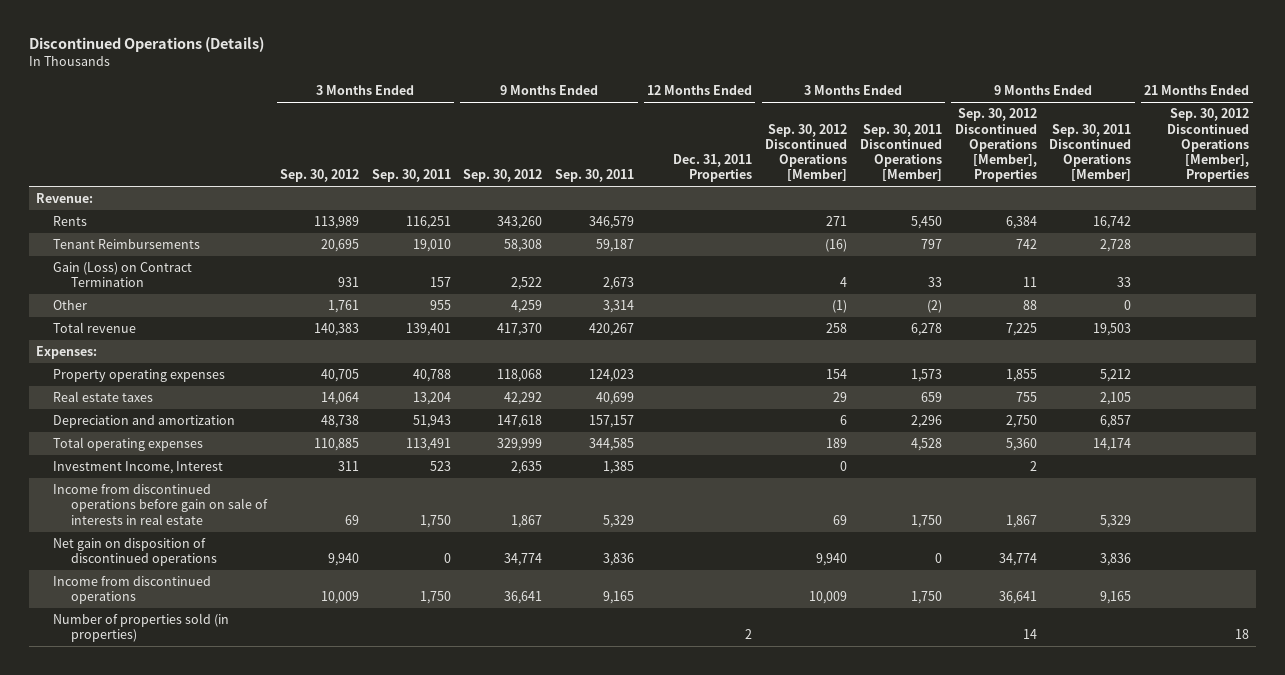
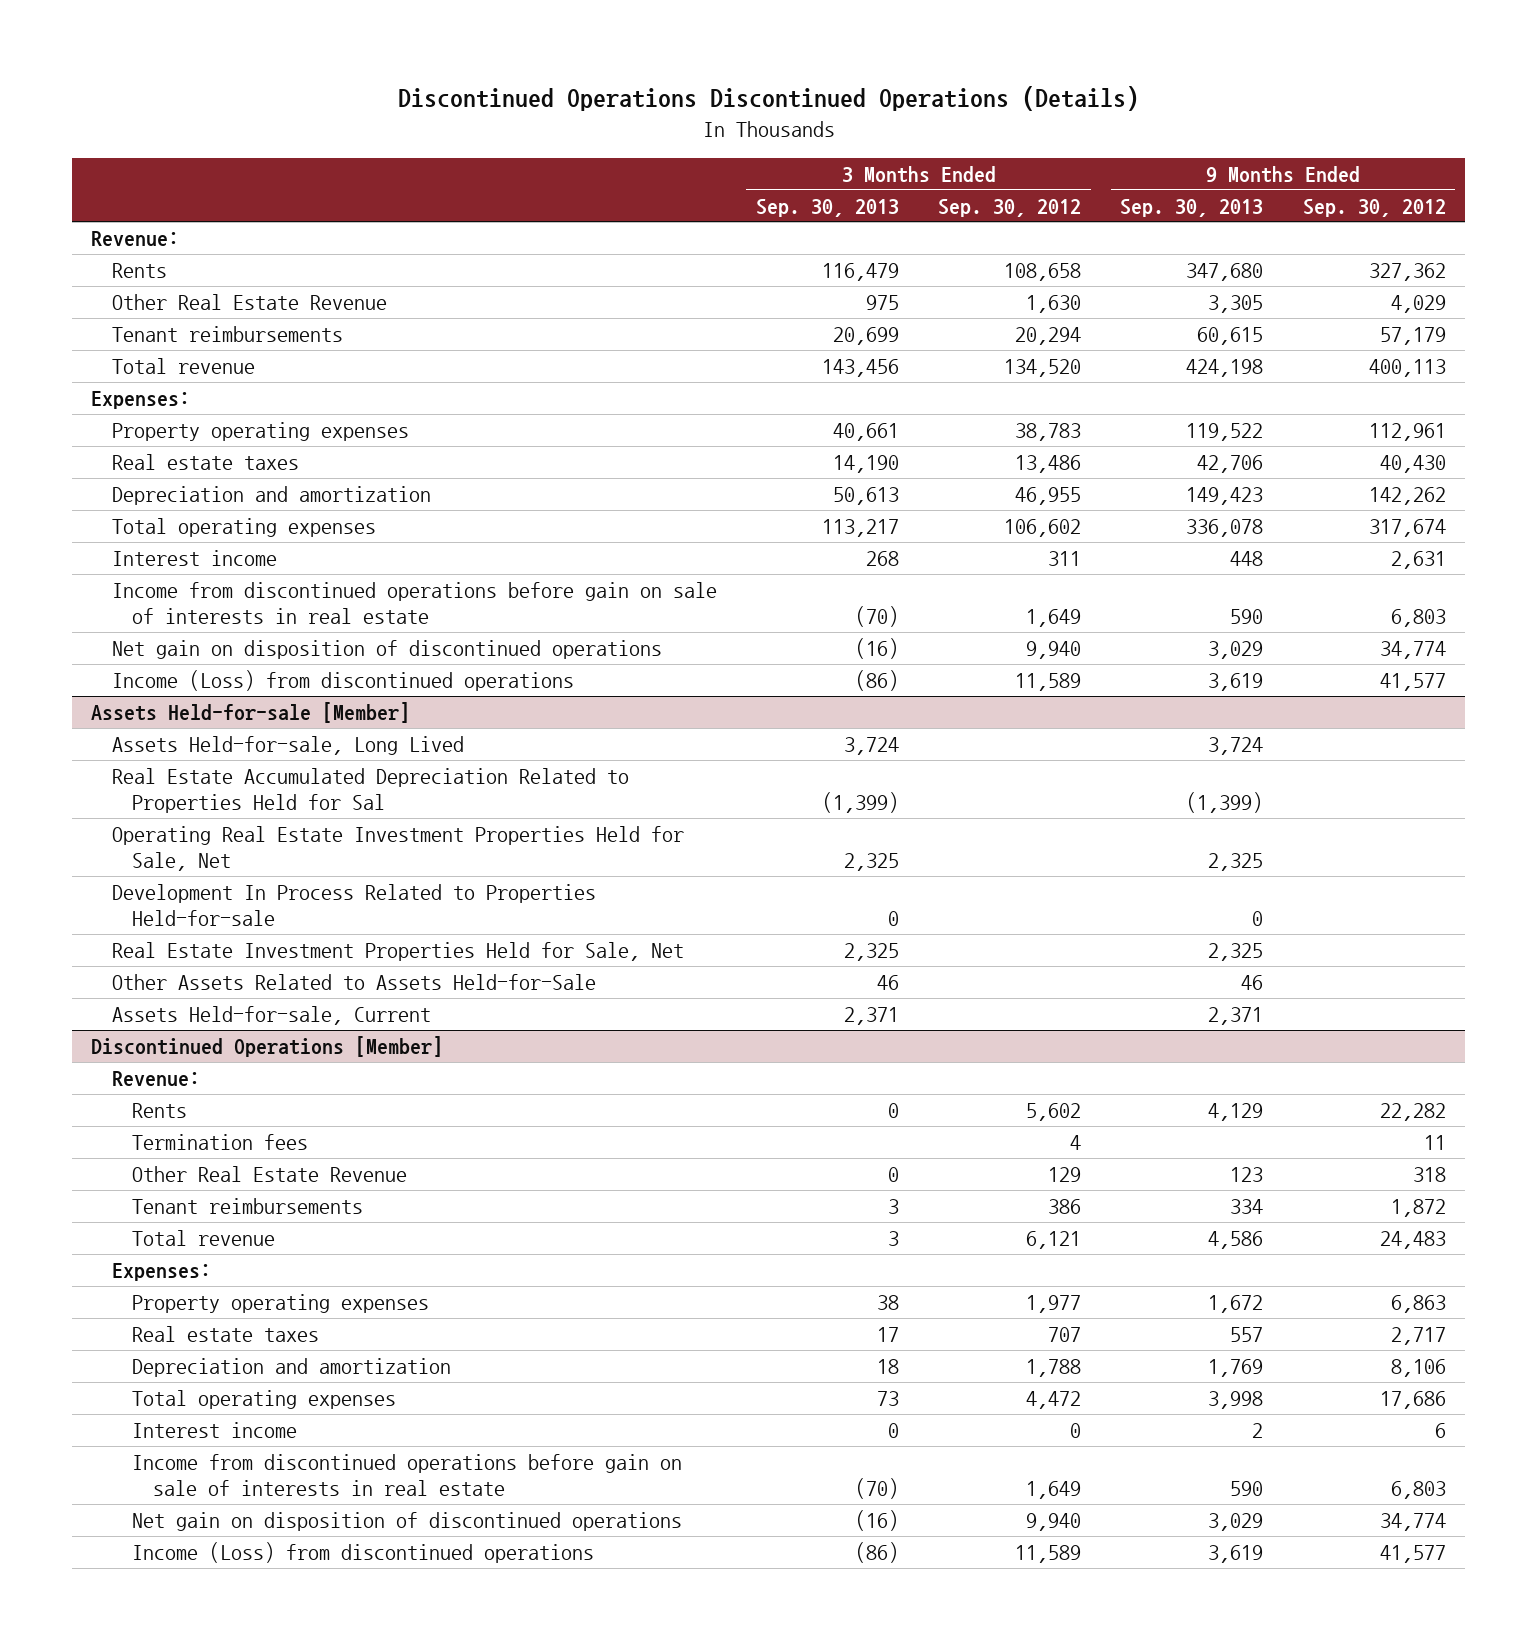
- Discontinued Operations (Details)
+ Discontinued Operations Discontinued Operations (Details)
- | 3 Months Ended Sep. 30, 2012 | 3 Months Ended Sep. 30, 2011 | 9 Months Ended Sep. 30, 2012 | 9 Months Ended Sep. 30, 2011 | 12 Months Ended Dec. 31, 2011 Properties | 3 Months Ended Sep. 30, 2012 Discontinued Operations [Member] | 3 Months Ended Sep. 30, 2011 Discontinued Operations [Member] | 9 Months Ended Sep. 30, 2012 Discontinued Operations [Member], Properties | 9 Months Ended Sep. 30, 2011 Discontinued Operations [Member] | 21 Months Ended Sep. 30, 2012 Discontinued Operations [Member], Properties
+ | 3 Months Ended Sep. 30, 2013 | 3 Months Ended Sep. 30, 2012 | 9 Months Ended Sep. 30, 2013 | 9 Months Ended Sep. 30, 2012
- Rents | 113,989 | 116,251 | 343,260 | 346,579 | | 271 | 5,450 | 6,384 | 16,742 |
- Tenant Reimbursements | 20,695 | 19,010 | 58,308 | 59,187 | | (16) | 797 | 742 | 2,728 |
- Gain (Loss) on Contract Termination | 931 | 157 | 2,522 | 2,673 | | 4 | 33 | 11 | 33 |
- Other | 1,761 | 955 | 4,259 | 3,314 | | (1) | (2) | 88 | 0 |
- Total revenue | 140,383 | 139,401 | 417,370 | 420,267 | | 258 | 6,278 | 7,225 | 19,503 |
+ Rents | 116,479 | 108,658 | 347,680 | 327,362
+ Other Real Estate Revenue | 975 | 1,630 | 3,305 | 4,029
+ Tenant reimbursements | 20,699 | 20,294 | 60,615 | 57,179
+ Total revenue | 143,456 | 134,520 | 424,198 | 400,113
- Property operating expenses | 40,705 | 40,788 | 118,068 | 124,023 | | 154 | 1,573 | 1,855 | 5,212 |
- Real estate taxes | 14,064 | 13,204 | 42,292 | 40,699 | | 29 | 659 | 755 | 2,105 |
- Depreciation and amortization | 48,738 | 51,943 | 147,618 | 157,157 | | 6 | 2,296 | 2,750 | 6,857 |
- Total operating expenses | 110,885 | 113,491 | 329,999 | 344,585 | | 189 | 4,528 | 5,360 | 14,174 |
- Investment Income, Interest | 311 | 523 | 2,635 | 1,385 | | 0 | | 2 | |
- Income from discontinued operations before gain on sale of interests in real estate | 69 | 1,750 | 1,867 | 5,329 | | 69 | 1,750 | 1,867 | 5,329 |
+ Property operating expenses | 40,661 | 38,783 | 119,522 | 112,961
+ Real estate taxes | 14,190 | 13,486 | 42,706 | 40,430
+ Depreciation and amortization | 50,613 | 46,955 | 149,423 | 142,262
+ Total operating expenses | 113,217 | 106,602 | 336,078 | 317,674
+ Interest income | 268 | 311 | 448 | 2,631
+ Income from discontinued operations before gain on sale of interests in real estate | (70) | 1,649 | 590 | 6,803
- Income from discontinued operations | 10,009 | 1,750 | 36,641 | 9,165 | | 10,009 | 1,750 | 36,641 | 9,165 |
- Number of properties sold (in properties) | | | | | 2 | | | 14 | | 18
+ Income (Loss) from discontinued operations | (86) | 11,589 | 3,619 | 41,577
+ Assets Held-for-sale [Member]
+ Assets Held-for-sale, Long Lived | 3,724 | | 3,724 |
+ Real Estate Accumulated Depreciation Related to Properties Held for Sal | (1,399) | | (1,399) |
+ Operating Real Estate Investment Properties Held for Sale, Net | 2,325 | | 2,325 |
+ Development In Process Related to Properties Held-for-sale | 0 | | 0 |
+ Real Estate Investment Properties Held for Sale, Net | 2,325 | | 2,325 |
+ Other Assets Related to Assets Held-for-Sale | 46 | | 46 |
+ Assets Held-for-sale, Current | 2,371 | | 2,371 |
+ Discontinued Operations [Member]
+ Revenue:
+ Rents | 0 | 5,602 | 4,129 | 22,282
+ Termination fees | | 4 | | 11
+ Other Real Estate Revenue | 0 | 129 | 123 | 318
+ Tenant reimbursements | 3 | 386 | 334 | 1,872
+ Total revenue | 3 | 6,121 | 4,586 | 24,483
+ Expenses:
+ Property operating expenses | 38 | 1,977 | 1,672 | 6,863
+ Real estate taxes | 17 | 707 | 557 | 2,717
+ Depreciation and amortization | 18 | 1,788 | 1,769 | 8,106
+ Total operating expenses | 73 | 4,472 | 3,998 | 17,686
+ Interest income | 0 | 0 | 2 | 6
+ Income from discontinued operations before gain on sale of interests in real estate | (70) | 1,649 | 590 | 6,803
+ Net gain on disposition of discontinued operations | (16) | 9,940 | 3,029 | 34,774
+ Income (Loss) from discontinued operations | (86) | 11,589 | 3,619 | 41,577

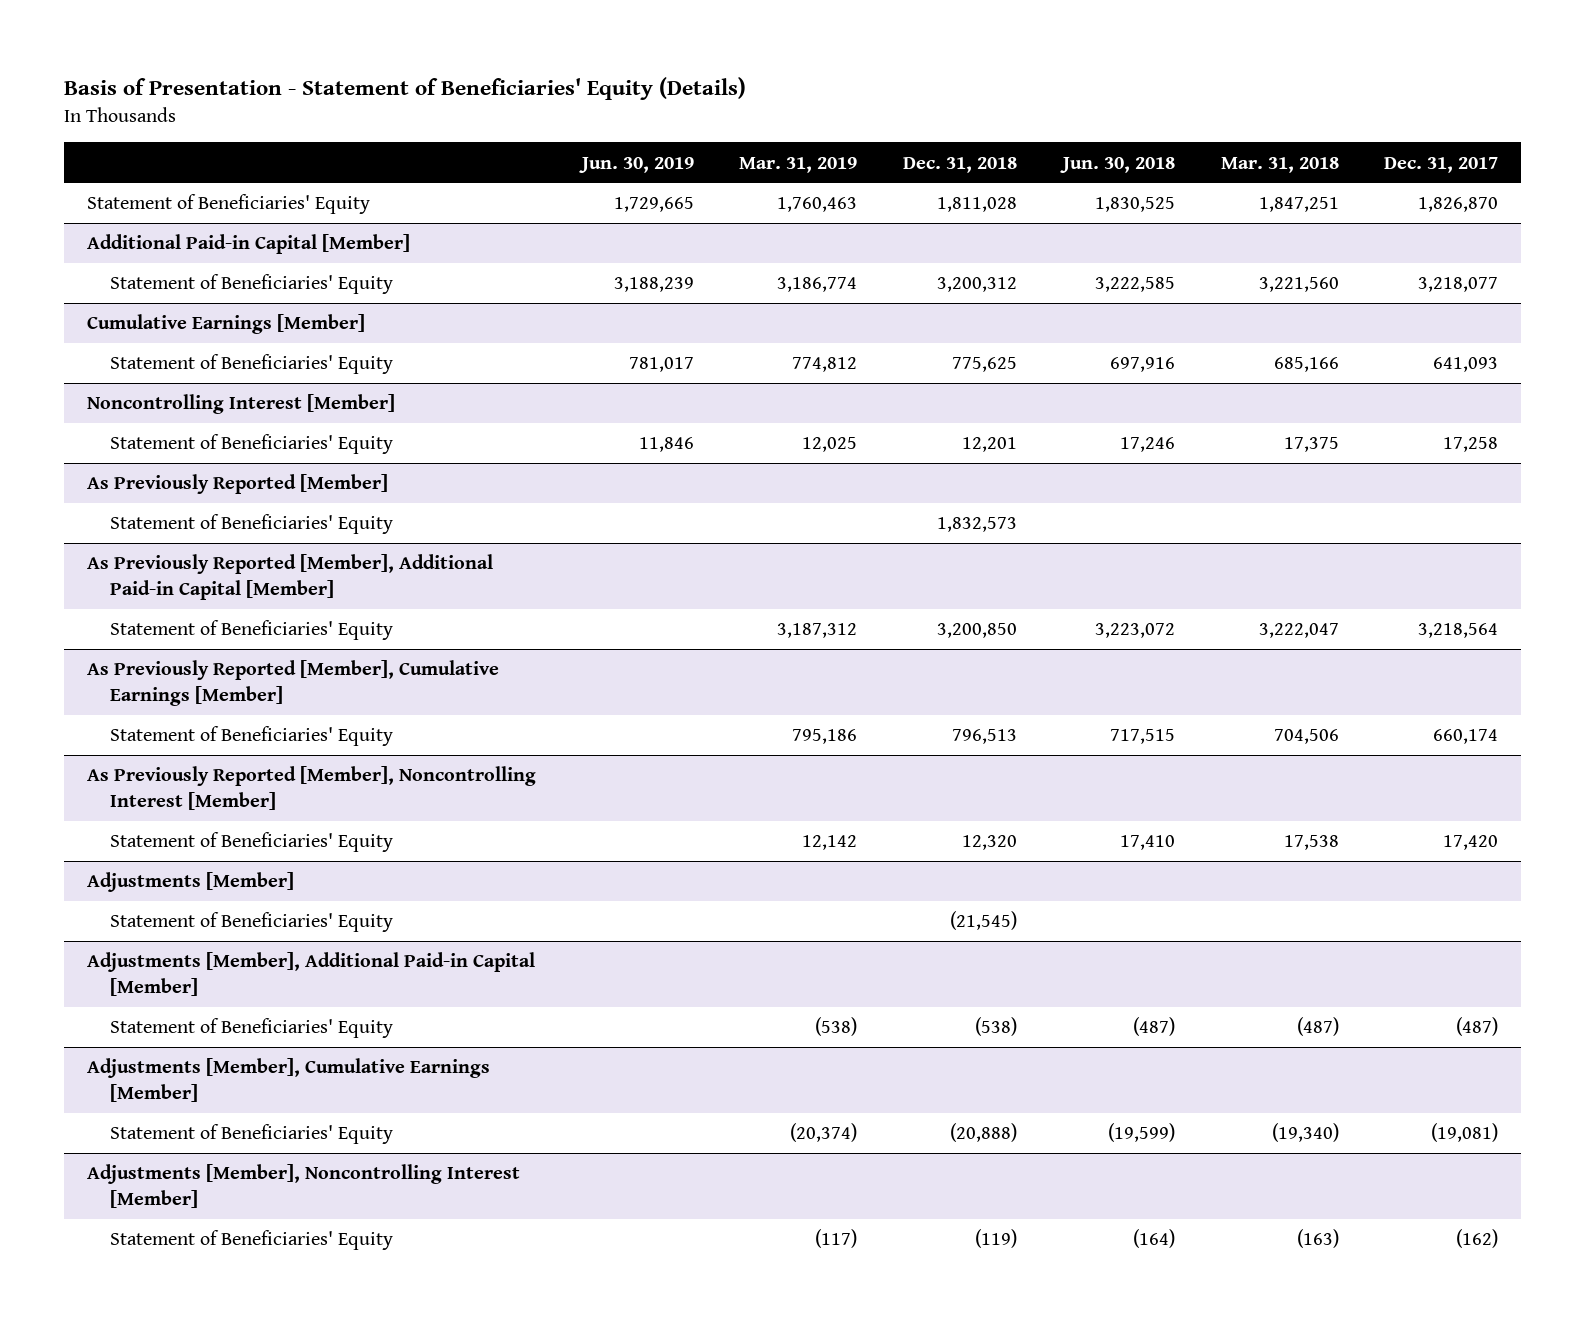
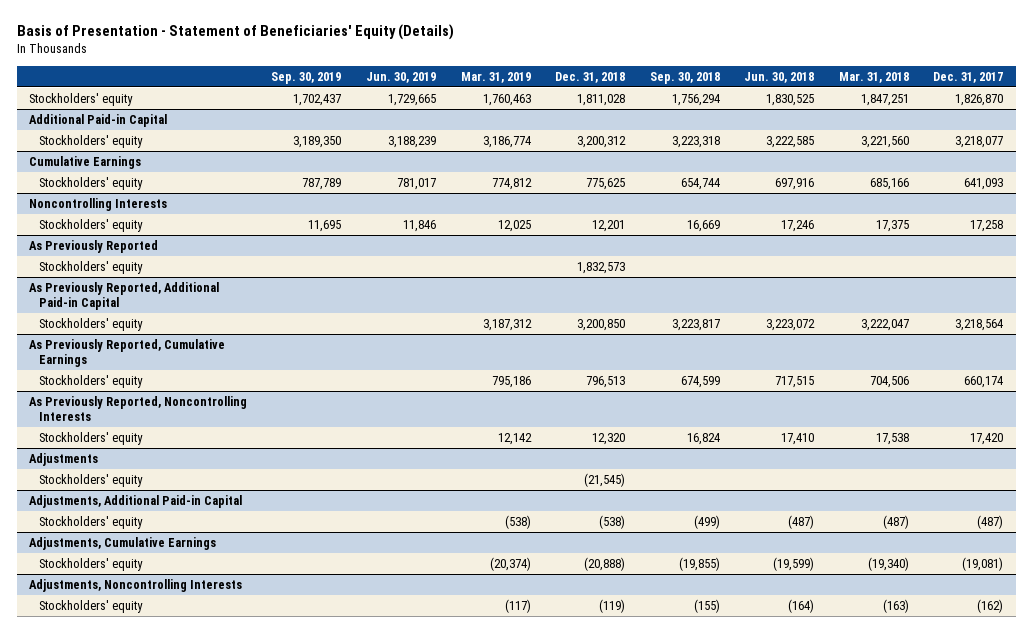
- | Jun. 30, 2019 | Mar. 31, 2019 | Dec. 31, 2018 | Jun. 30, 2018 | Mar. 31, 2018 | Dec. 31, 2017
+ | Sep. 30, 2019 | Jun. 30, 2019 | Mar. 31, 2019 | Dec. 31, 2018 | Sep. 30, 2018 | Jun. 30, 2018 | Mar. 31, 2018 | Dec. 31, 2017
- Statement of Beneficiaries' Equity | 1,729,665 | 1,760,463 | 1,811,028 | 1,830,525 | 1,847,251 | 1,826,870
- Additional Paid-in Capital [Member]
- Statement of Beneficiaries' Equity | 3,188,239 | 3,186,774 | 3,200,312 | 3,222,585 | 3,221,560 | 3,218,077
- Cumulative Earnings [Member]
- Statement of Beneficiaries' Equity | 781,017 | 774,812 | 775,625 | 697,916 | 685,166 | 641,093
- Noncontrolling Interest [Member]
- Statement of Beneficiaries' Equity | 11,846 | 12,025 | 12,201 | 17,246 | 17,375 | 17,258
- As Previously Reported [Member]
- Statement of Beneficiaries' Equity | | | 1,832,573 | | |
- As Previously Reported [Member], Additional Paid-in Capital [Member]
- Statement of Beneficiaries' Equity | | 3,187,312 | 3,200,850 | 3,223,072 | 3,222,047 | 3,218,564
- As Previously Reported [Member], Cumulative Earnings [Member]
- Statement of Beneficiaries' Equity | | 795,186 | 796,513 | 717,515 | 704,506 | 660,174
- As Previously Reported [Member], Noncontrolling Interest [Member]
- Statement of Beneficiaries' Equity | | 12,142 | 12,320 | 17,410 | 17,538 | 17,420
- Adjustments [Member]
- Statement of Beneficiaries' Equity | | | (21,545) | | |
- Adjustments [Member], Additional Paid-in Capital [Member]
- Statement of Beneficiaries' Equity | | (538) | (538) | (487) | (487) | (487)
- Adjustments [Member], Cumulative Earnings [Member]
- Statement of Beneficiaries' Equity | | (20,374) | (20,888) | (19,599) | (19,340) | (19,081)
- Adjustments [Member], Noncontrolling Interest [Member]
- Statement of Beneficiaries' Equity | | (117) | (119) | (164) | (163) | (162)
+ Stockholders' equity | 1,702,437 | 1,729,665 | 1,760,463 | 1,811,028 | 1,756,294 | 1,830,525 | 1,847,251 | 1,826,870
+ Additional Paid-in Capital
+ Stockholders' equity | 3,189,350 | 3,188,239 | 3,186,774 | 3,200,312 | 3,223,318 | 3,222,585 | 3,221,560 | 3,218,077
+ Cumulative Earnings
+ Stockholders' equity | 787,789 | 781,017 | 774,812 | 775,625 | 654,744 | 697,916 | 685,166 | 641,093
+ Noncontrolling Interests
+ Stockholders' equity | 11,695 | 11,846 | 12,025 | 12,201 | 16,669 | 17,246 | 17,375 | 17,258
+ As Previously Reported
+ Stockholders' equity | | | | 1,832,573 | | | |
+ As Previously Reported, Additional Paid-in Capital
+ Stockholders' equity | | | 3,187,312 | 3,200,850 | 3,223,817 | 3,223,072 | 3,222,047 | 3,218,564
+ As Previously Reported, Cumulative Earnings
+ Stockholders' equity | | | 795,186 | 796,513 | 674,599 | 717,515 | 704,506 | 660,174
+ As Previously Reported, Noncontrolling Interests
+ Stockholders' equity | | | 12,142 | 12,320 | 16,824 | 17,410 | 17,538 | 17,420
+ Adjustments
+ Stockholders' equity | | | | (21,545) | | | |
+ Adjustments, Additional Paid-in Capital
+ Stockholders' equity | | | (538) | (538) | (499) | (487) | (487) | (487)
+ Adjustments, Cumulative Earnings
+ Stockholders' equity | | | (20,374) | (20,888) | (19,855) | (19,599) | (19,340) | (19,081)
+ Adjustments, Noncontrolling Interests
+ Stockholders' equity | | | (117) | (119) | (155) | (164) | (163) | (162)

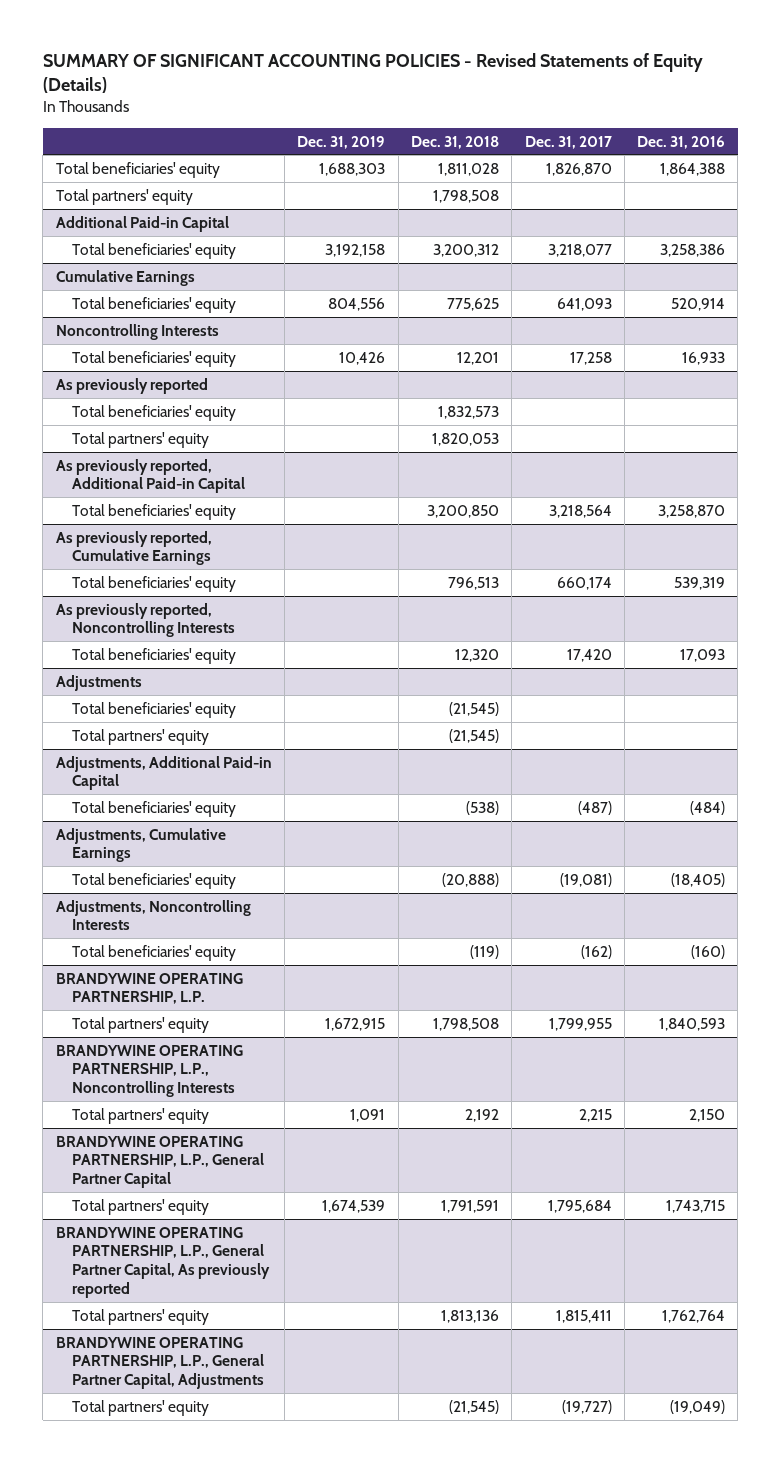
- Basis of Presentation - Statement of Beneficiaries' Equity (Details)
+ SUMMARY OF SIGNIFICANT ACCOUNTING POLICIES - Revised Statements of Equity (Details)
- | Sep. 30, 2019 | Jun. 30, 2019 | Mar. 31, 2019 | Dec. 31, 2018 | Sep. 30, 2018 | Jun. 30, 2018 | Mar. 31, 2018 | Dec. 31, 2017
+ | Dec. 31, 2019 | Dec. 31, 2018 | Dec. 31, 2017 | Dec. 31, 2016
- Stockholders' equity | 1,702,437 | 1,729,665 | 1,760,463 | 1,811,028 | 1,756,294 | 1,830,525 | 1,847,251 | 1,826,870
+ Total beneficiaries' equity | 1,688,303 | 1,811,028 | 1,826,870 | 1,864,388
+ Total partners' equity | | 1,798,508 | |
@ Additional Paid-in Capital
- Stockholders' equity | 3,189,350 | 3,188,239 | 3,186,774 | 3,200,312 | 3,223,318 | 3,222,585 | 3,221,560 | 3,218,077
+ Total beneficiaries' equity | 3,192,158 | 3,200,312 | 3,218,077 | 3,258,386
@ Cumulative Earnings
- Stockholders' equity | 787,789 | 781,017 | 774,812 | 775,625 | 654,744 | 697,916 | 685,166 | 641,093
+ Total beneficiaries' equity | 804,556 | 775,625 | 641,093 | 520,914
@ Noncontrolling Interests
- Stockholders' equity | 11,695 | 11,846 | 12,025 | 12,201 | 16,669 | 17,246 | 17,375 | 17,258
- As Previously Reported
- Stockholders' equity | | | | 1,832,573 | | | |
- As Previously Reported, Additional Paid-in Capital
- Stockholders' equity | | | 3,187,312 | 3,200,850 | 3,223,817 | 3,223,072 | 3,222,047 | 3,218,564
- As Previously Reported, Cumulative Earnings
- Stockholders' equity | | | 795,186 | 796,513 | 674,599 | 717,515 | 704,506 | 660,174
- As Previously Reported, Noncontrolling Interests
- Stockholders' equity | | | 12,142 | 12,320 | 16,824 | 17,410 | 17,538 | 17,420
@ Noncontrolling Interests
+ Total beneficiaries' equity | 10,426 | 12,201 | 17,258 | 16,933
+ As previously reported
+ Total beneficiaries' equity | | 1,832,573 | |
+ Total partners' equity | | 1,820,053 | |
+ As previously reported, Additional Paid-in Capital
+ Total beneficiaries' equity | | 3,200,850 | 3,218,564 | 3,258,870
+ As previously reported, Cumulative Earnings
+ Total beneficiaries' equity | | 796,513 | 660,174 | 539,319
+ As previously reported, Noncontrolling Interests
+ Total beneficiaries' equity | | 12,320 | 17,420 | 17,093
@ Adjustments
- Stockholders' equity | | | | (21,545) | | | |
+ Total beneficiaries' equity | | (21,545) | |
+ Total partners' equity | | (21,545) | |
@ Adjustments, Additional Paid-in Capital
- Stockholders' equity | | | (538) | (538) | (499) | (487) | (487) | (487)
+ Total beneficiaries' equity | | (538) | (487) | (484)
@ Adjustments, Cumulative Earnings
- Stockholders' equity | | | (20,374) | (20,888) | (19,855) | (19,599) | (19,340) | (19,081)
+ Total beneficiaries' equity | | (20,888) | (19,081) | (18,405)
@ Adjustments, Noncontrolling Interests
- Stockholders' equity | | | (117) | (119) | (155) | (164) | (163) | (162)
+ Total beneficiaries' equity | | (119) | (162) | (160)
+ BRANDYWINE OPERATING PARTNERSHIP, L.P.
+ Total partners' equity | 1,672,915 | 1,798,508 | 1,799,955 | 1,840,593
+ BRANDYWINE OPERATING PARTNERSHIP, L.P., Noncontrolling Interests
+ Total partners' equity | 1,091 | 2,192 | 2,215 | 2,150
+ BRANDYWINE OPERATING PARTNERSHIP, L.P., General Partner Capital
+ Total partners' equity | 1,674,539 | 1,791,591 | 1,795,684 | 1,743,715
+ BRANDYWINE OPERATING PARTNERSHIP, L.P., General Partner Capital, As previously reported
+ Total partners' equity | | 1,813,136 | 1,815,411 | 1,762,764
+ BRANDYWINE OPERATING PARTNERSHIP, L.P., General Partner Capital, Adjustments
+ Total partners' equity | | (21,545) | (19,727) | (19,049)

